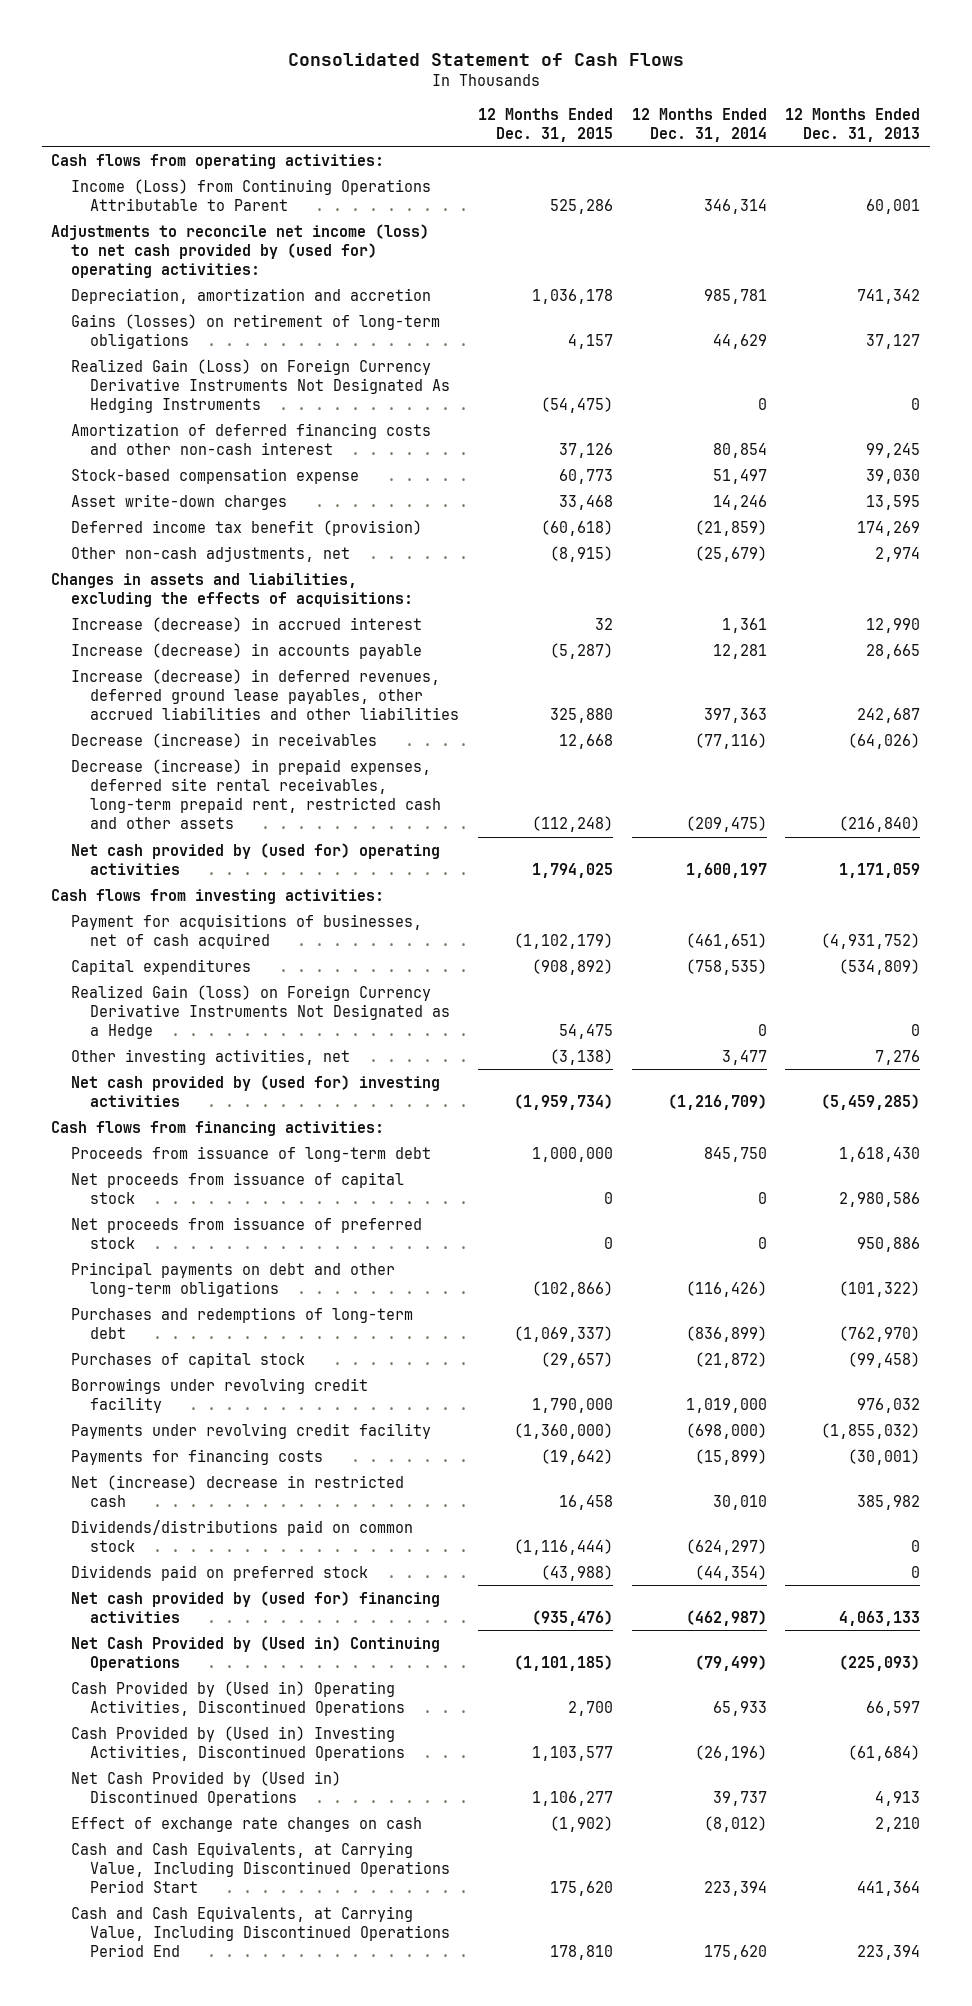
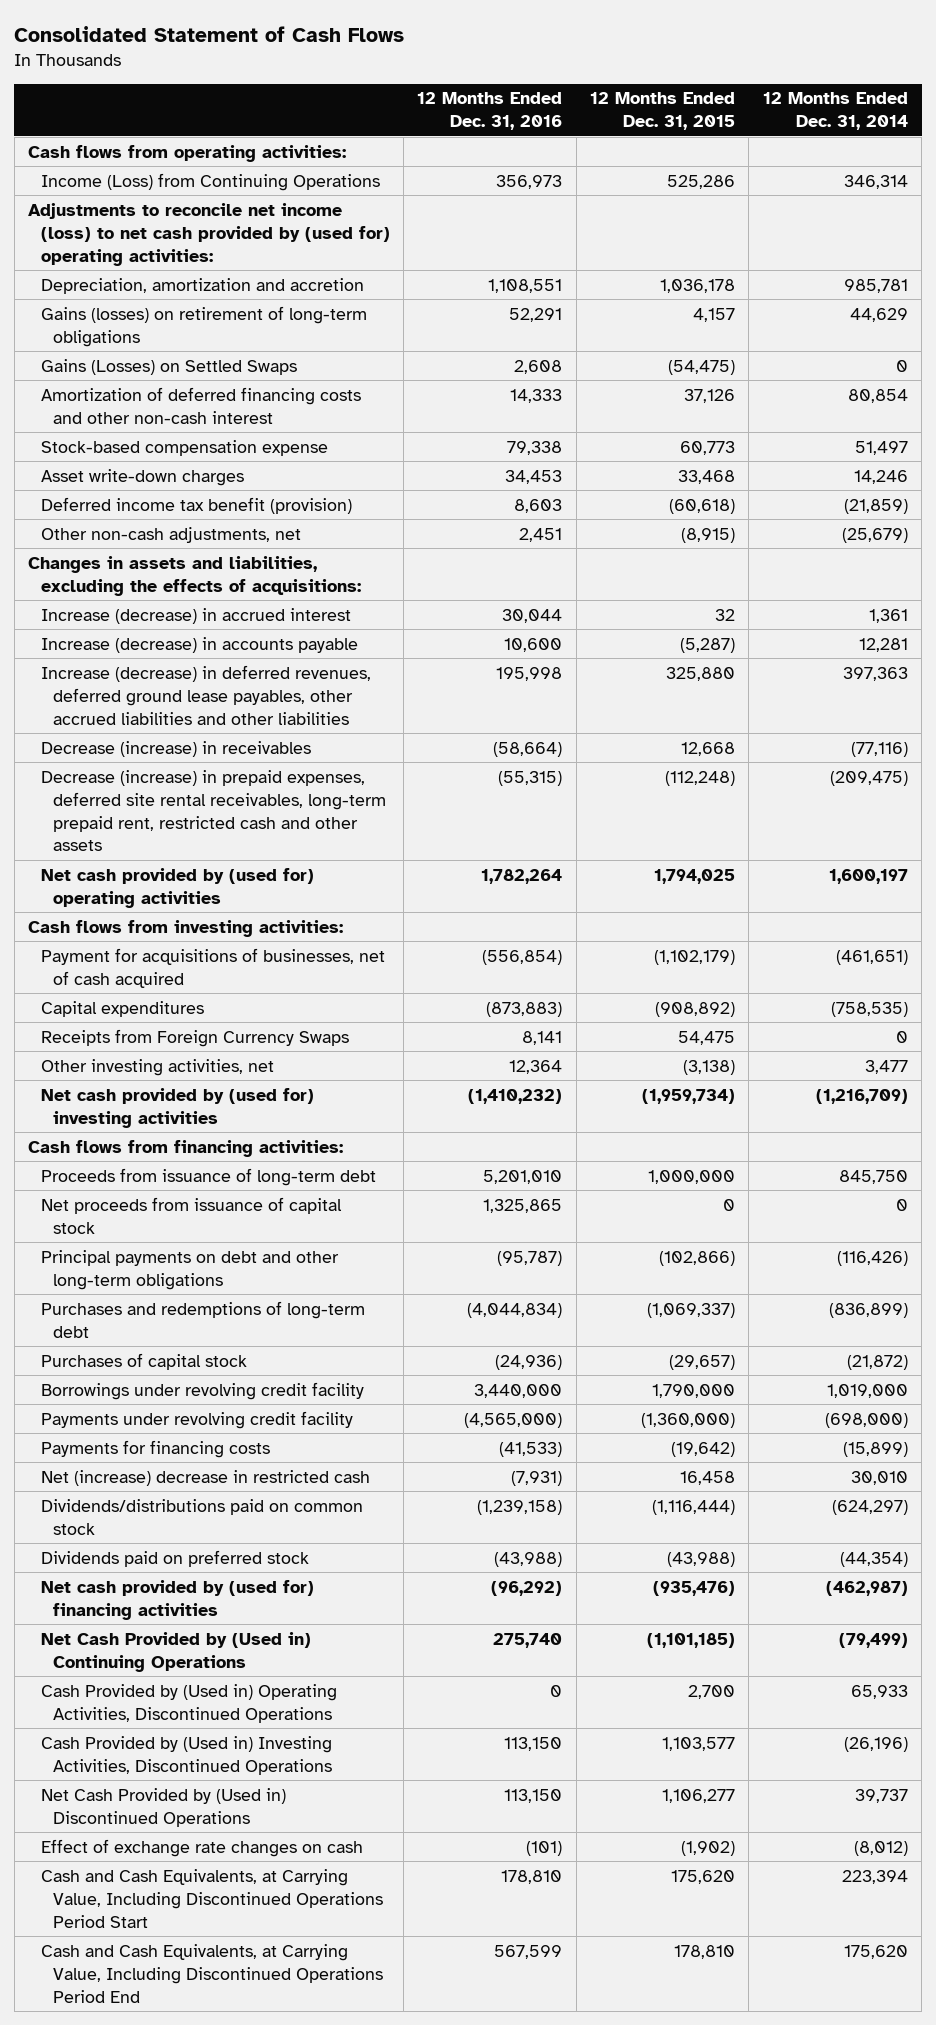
- | 12 Months Ended Dec. 31, 2015 | 12 Months Ended Dec. 31, 2014 | 12 Months Ended Dec. 31, 2013
+ | 12 Months Ended Dec. 31, 2016 | 12 Months Ended Dec. 31, 2015 | 12 Months Ended Dec. 31, 2014
- Income (Loss) from Continuing Operations Attributable to Parent | 525,286 | 346,314 | 60,001
+ Income (Loss) from Continuing Operations | 356,973 | 525,286 | 346,314
- Realized Gain (Loss) on Foreign Currency Derivative Instruments Not Designated As Hedging Instruments | (54,475) | 0 | 0
+ Gains (Losses) on Settled Swaps | 2,608 | (54,475) | 0
- Realized Gain (loss) on Foreign Currency Derivative Instruments Not Designated as a Hedge | 54,475 | 0 | 0
+ Receipts from Foreign Currency Swaps | 8,141 | 54,475 | 0
- Net proceeds from issuance of preferred stock | 0 | 0 | 950,886

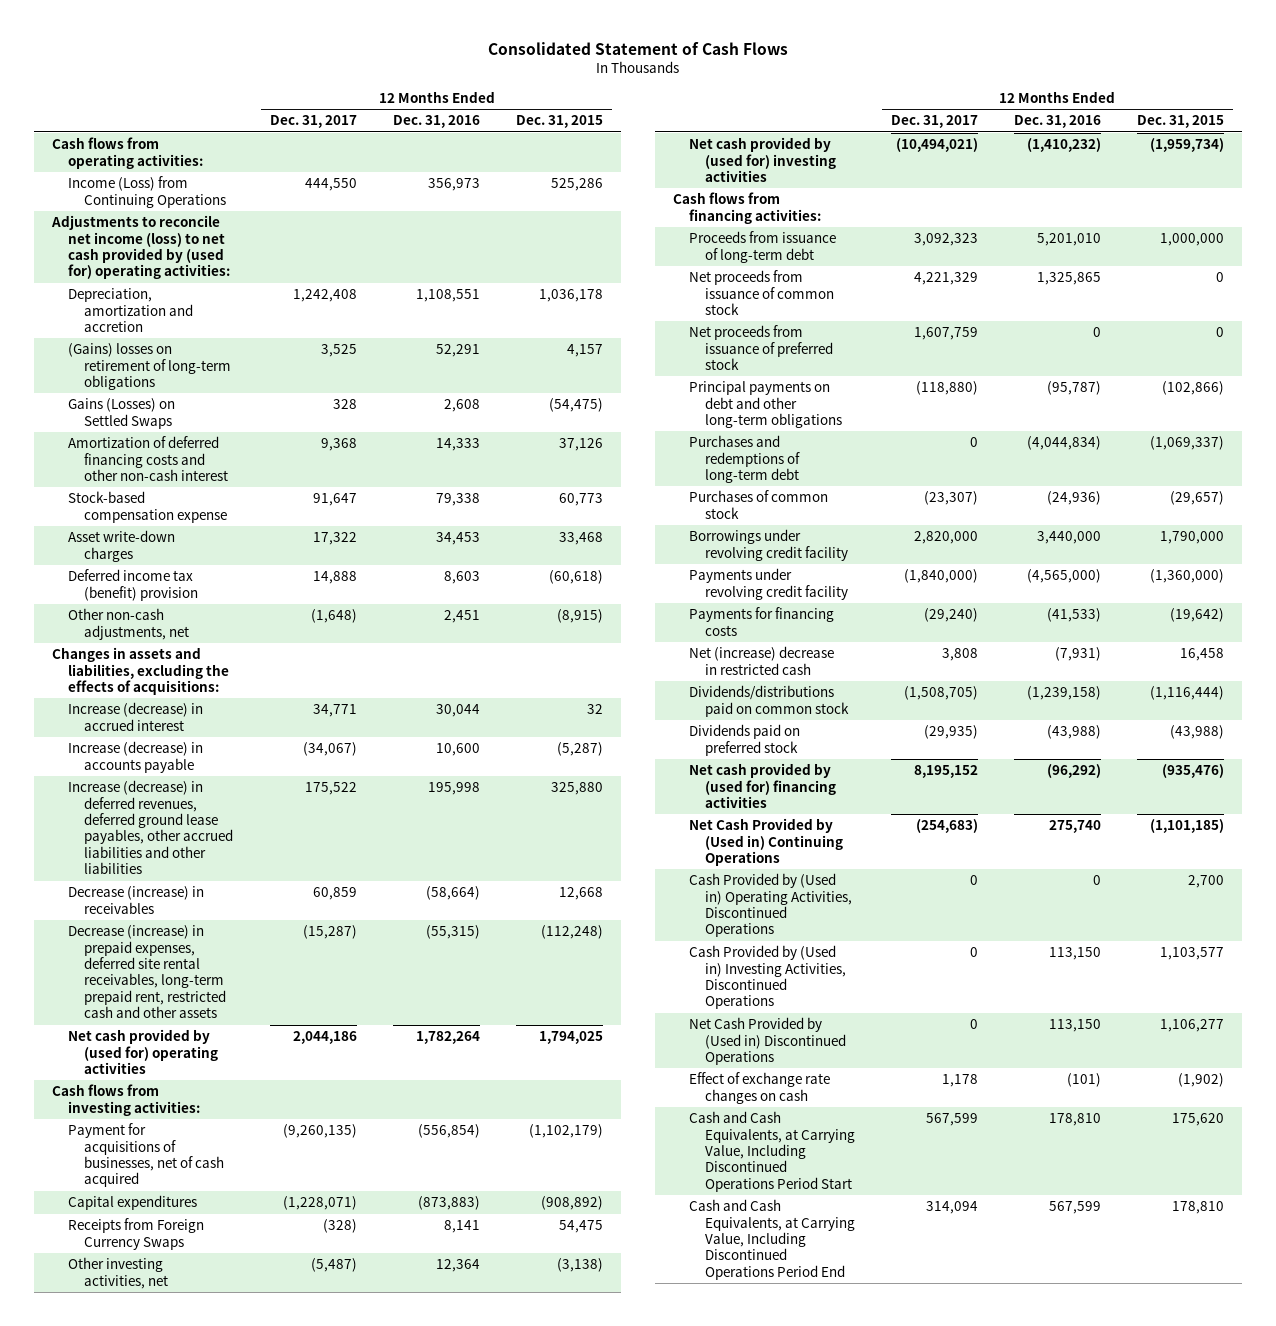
- | 12 Months Ended Dec. 31, 2016 | 12 Months Ended Dec. 31, 2015 | 12 Months Ended Dec. 31, 2014
+ | 12 Months Ended Dec. 31, 2017 | 12 Months Ended Dec. 31, 2016 | 12 Months Ended Dec. 31, 2015
- Gains (losses) on retirement of long-term obligations | 52,291 | 4,157 | 44,629
+ (Gains) losses on retirement of long-term obligations | 3,525 | 52,291 | 4,157
- Deferred income tax benefit (provision) | 8,603 | (60,618) | (21,859)
+ Deferred income tax (benefit) provision | 14,888 | 8,603 | (60,618)
- Net proceeds from issuance of capital stock | 1,325,865 | 0 | 0
+ Net proceeds from issuance of common stock | 4,221,329 | 1,325,865 | 0
+ Net proceeds from issuance of preferred stock | 1,607,759 | 0 | 0
- Purchases of capital stock | (24,936) | (29,657) | (21,872)
+ Purchases of common stock | (23,307) | (24,936) | (29,657)

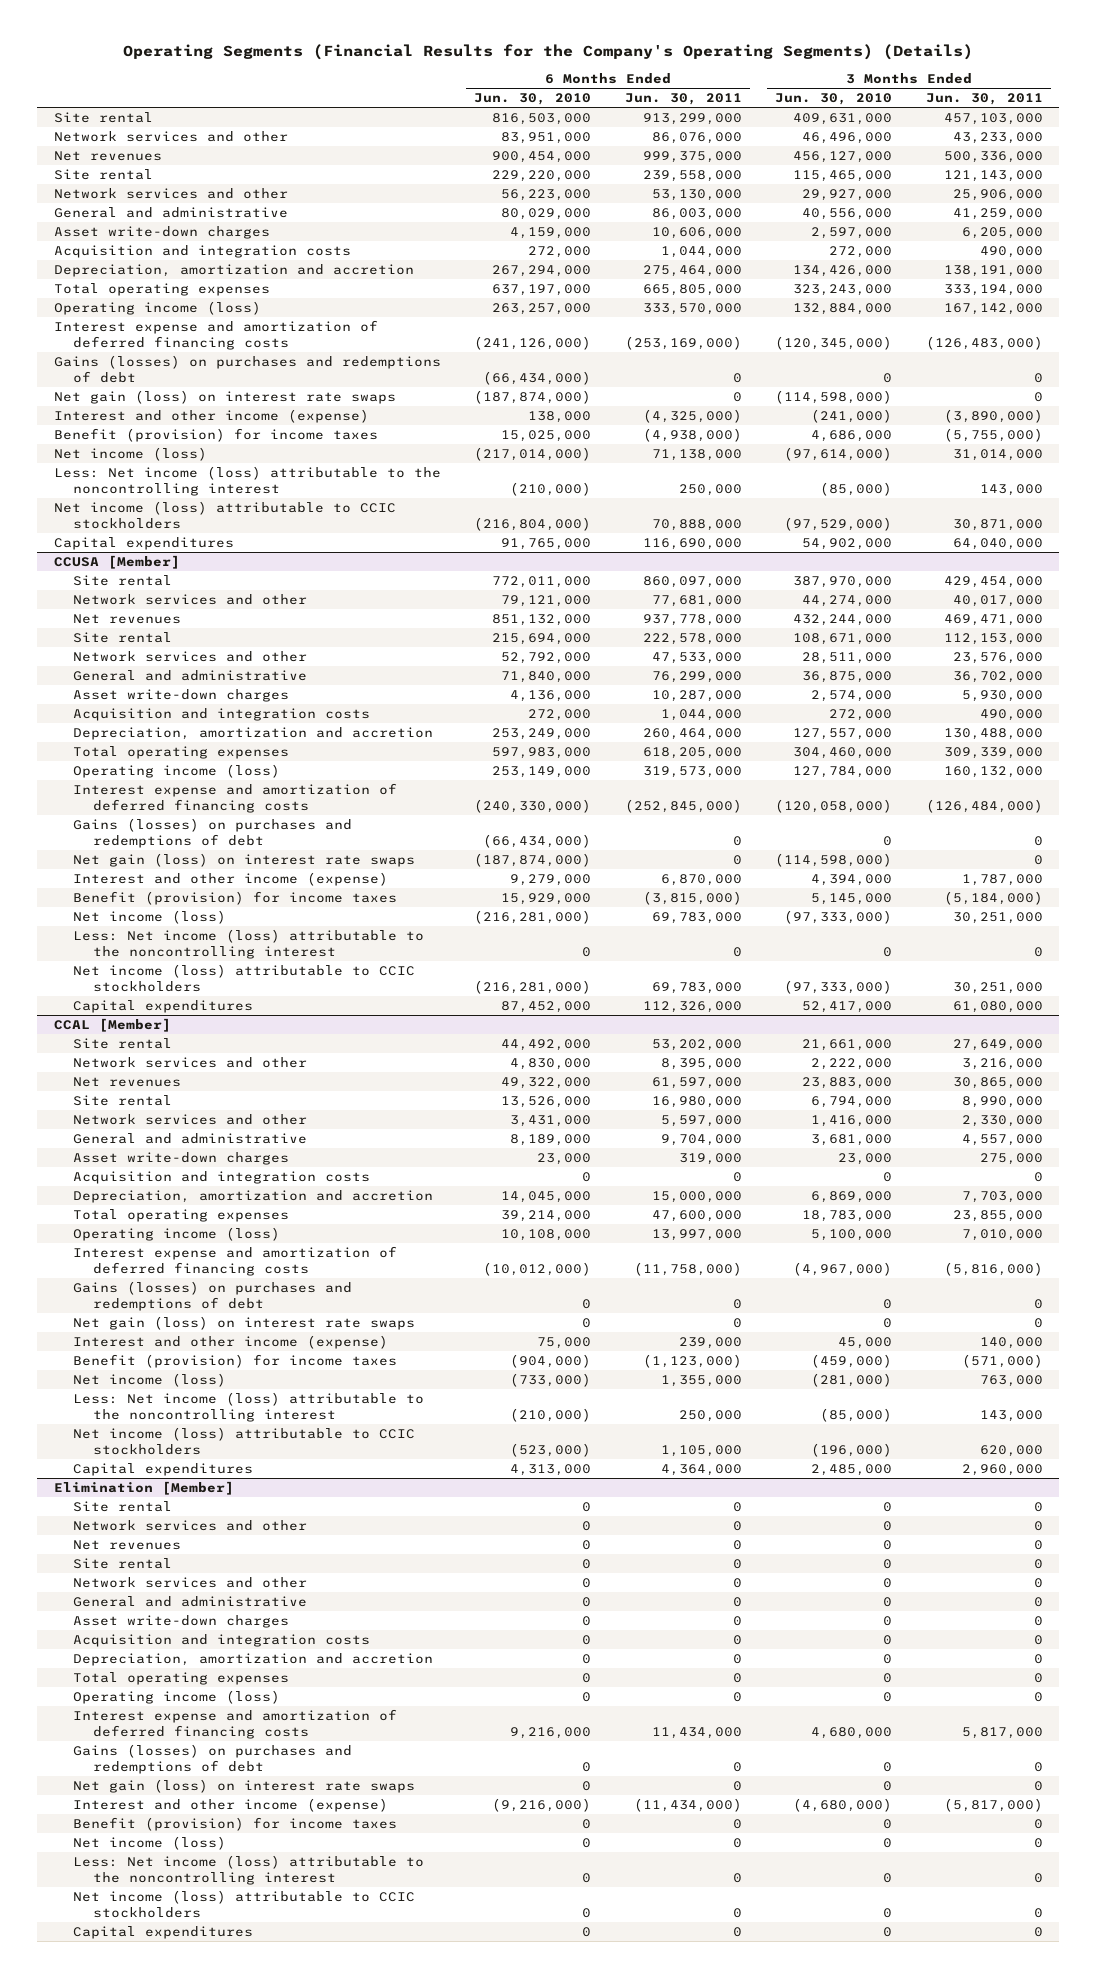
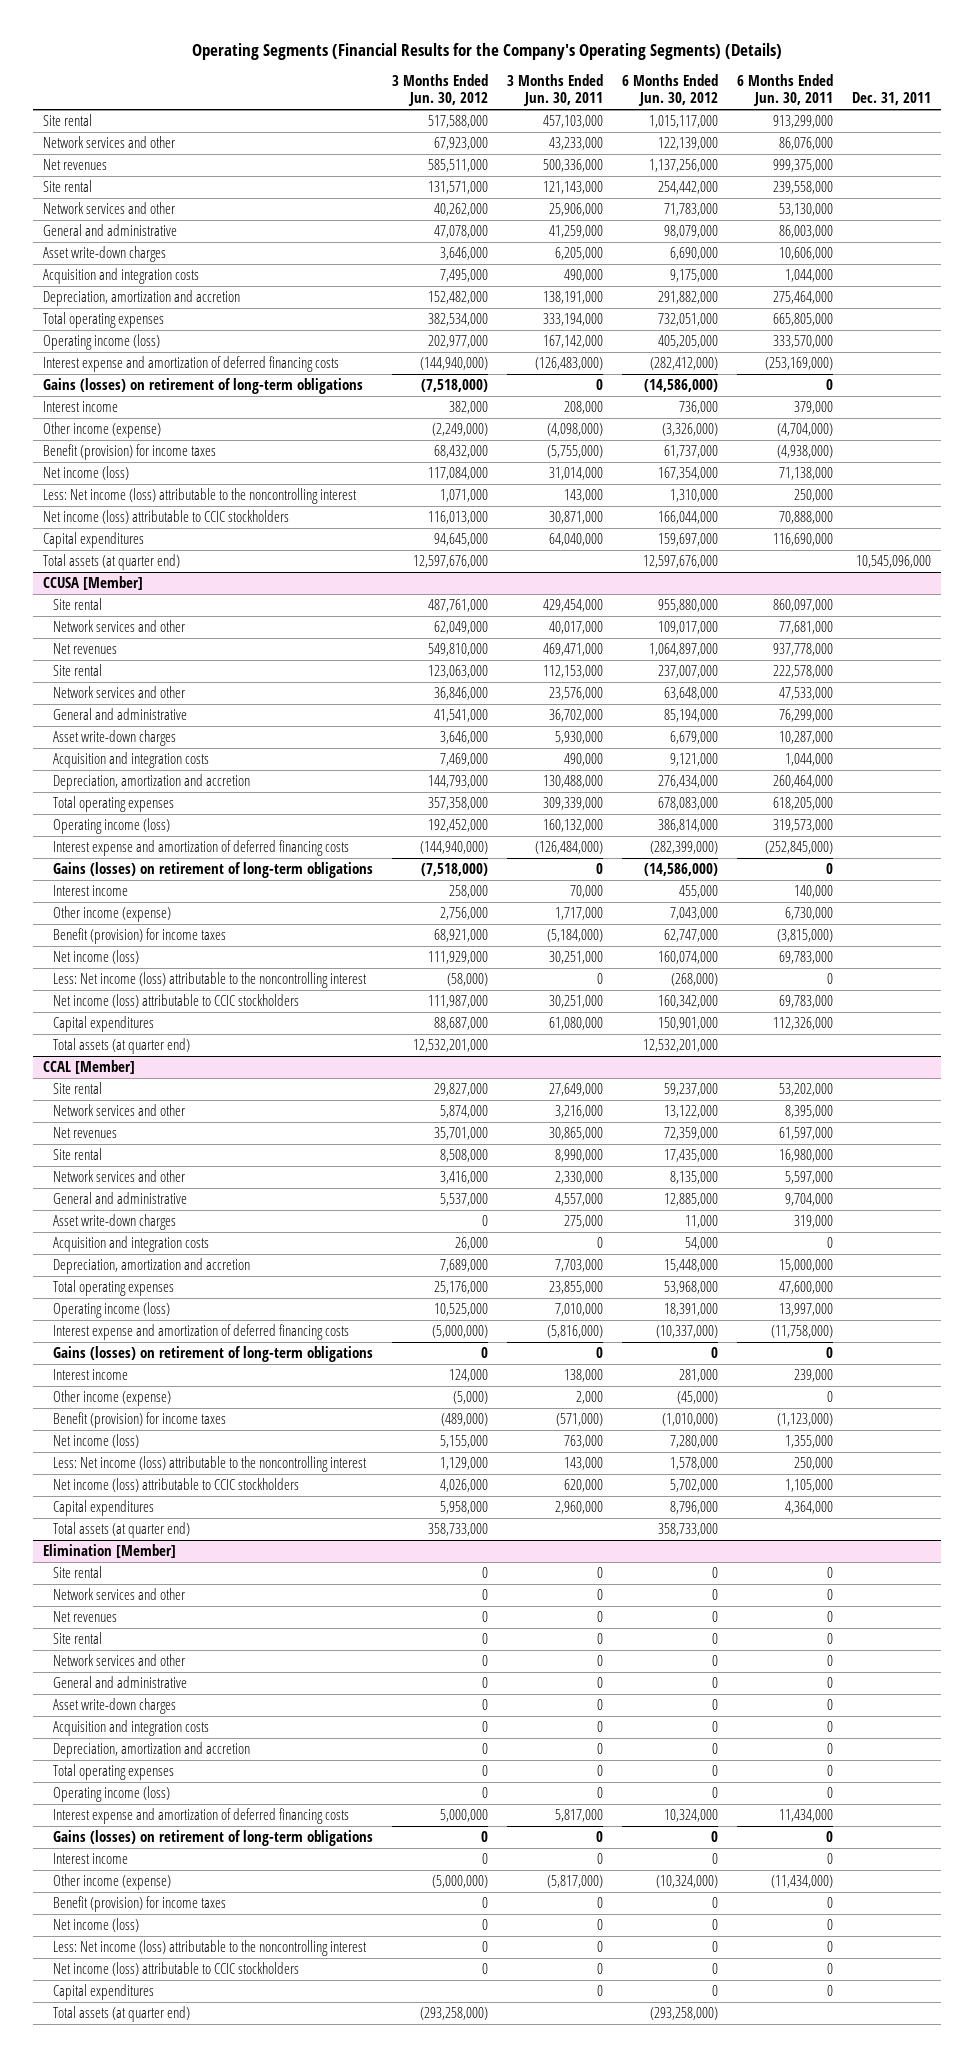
- | 6 Months Ended Jun. 30, 2010 | 6 Months Ended Jun. 30, 2011 | 3 Months Ended Jun. 30, 2010 | 3 Months Ended Jun. 30, 2011
+ | 3 Months Ended Jun. 30, 2012 | 3 Months Ended Jun. 30, 2011 | 6 Months Ended Jun. 30, 2012 | 6 Months Ended Jun. 30, 2011 | Dec. 31, 2011
- Gains (losses) on purchases and redemptions of debt | (66,434,000) | 0 | 0 | 0
- Net gain (loss) on interest rate swaps | (187,874,000) | 0 | (114,598,000) | 0
- Interest and other income (expense) | 138,000 | (4,325,000) | (241,000) | (3,890,000)
+ Gains (losses) on retirement of long-term obligations | (7,518,000) | 0 | (14,586,000) | 0 |
+ Interest income | 382,000 | 208,000 | 736,000 | 379,000 |
+ Other income (expense) | (2,249,000) | (4,098,000) | (3,326,000) | (4,704,000) |
+ Total assets (at quarter end) | 12,597,676,000 | | 12,597,676,000 | | 10,545,096,000
@ CCUSA [Member]
- Gains (losses) on purchases and redemptions of debt | (66,434,000) | 0 | 0 | 0
- Net gain (loss) on interest rate swaps | (187,874,000) | 0 | (114,598,000) | 0
- Interest and other income (expense) | 9,279,000 | 6,870,000 | 4,394,000 | 1,787,000
+ Gains (losses) on retirement of long-term obligations | (7,518,000) | 0 | (14,586,000) | 0 |
+ Interest income | 258,000 | 70,000 | 455,000 | 140,000 |
+ Other income (expense) | 2,756,000 | 1,717,000 | 7,043,000 | 6,730,000 |
+ Total assets (at quarter end) | 12,532,201,000 | | 12,532,201,000 | |
@ CCAL [Member]
- Gains (losses) on purchases and redemptions of debt | 0 | 0 | 0 | 0
- Net gain (loss) on interest rate swaps | 0 | 0 | 0 | 0
- Interest and other income (expense) | 75,000 | 239,000 | 45,000 | 140,000
+ Gains (losses) on retirement of long-term obligations | 0 | 0 | 0 | 0 |
+ Interest income | 124,000 | 138,000 | 281,000 | 239,000 |
+ Other income (expense) | (5,000) | 2,000 | (45,000) | 0 |
+ Total assets (at quarter end) | 358,733,000 | | 358,733,000 | |
@ Elimination [Member]
- Gains (losses) on purchases and redemptions of debt | 0 | 0 | 0 | 0
- Net gain (loss) on interest rate swaps | 0 | 0 | 0 | 0
- Interest and other income (expense) | (9,216,000) | (11,434,000) | (4,680,000) | (5,817,000)
+ Gains (losses) on retirement of long-term obligations | 0 | 0 | 0 | 0 |
+ Interest income | 0 | 0 | 0 | 0 |
+ Other income (expense) | (5,000,000) | (5,817,000) | (10,324,000) | (11,434,000) |
+ Total assets (at quarter end) | (293,258,000) | | (293,258,000) | |

